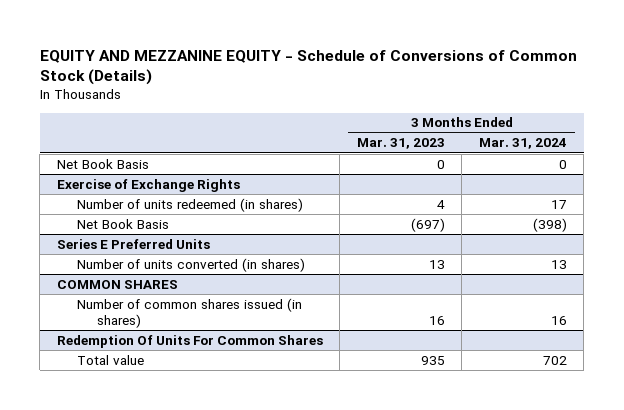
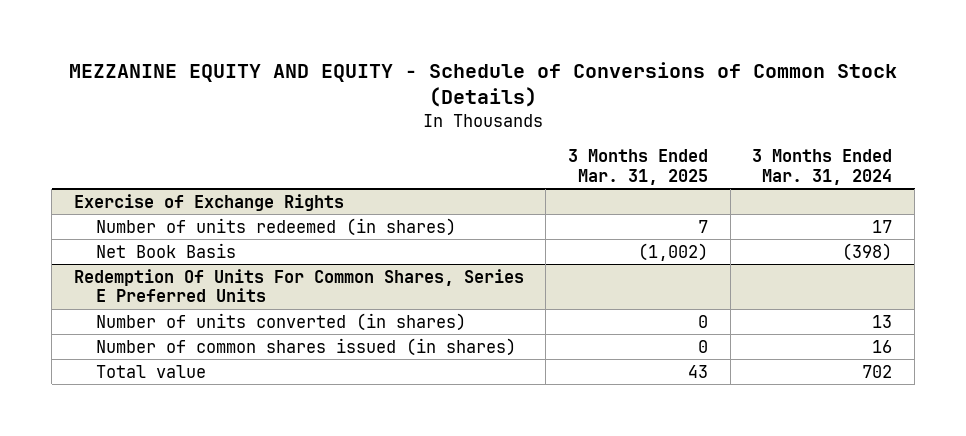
- EQUITY AND MEZZANINE EQUITY - Schedule of Conversions of Common Stock (Details)
+ MEZZANINE EQUITY AND EQUITY - Schedule of Conversions of Common Stock (Details)
- | 3 Months Ended Mar. 31, 2023 | 3 Months Ended Mar. 31, 2024
+ | 3 Months Ended Mar. 31, 2025 | 3 Months Ended Mar. 31, 2024
- Net Book Basis | 0 | 0
- Series E Preferred Units
+ Redemption Of Units For Common Shares, Series E Preferred Units
- COMMON SHARES
- Redemption Of Units For Common Shares

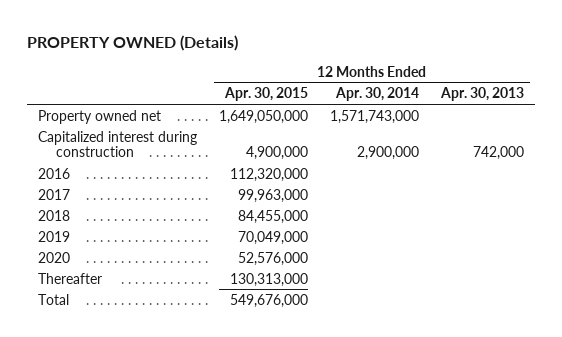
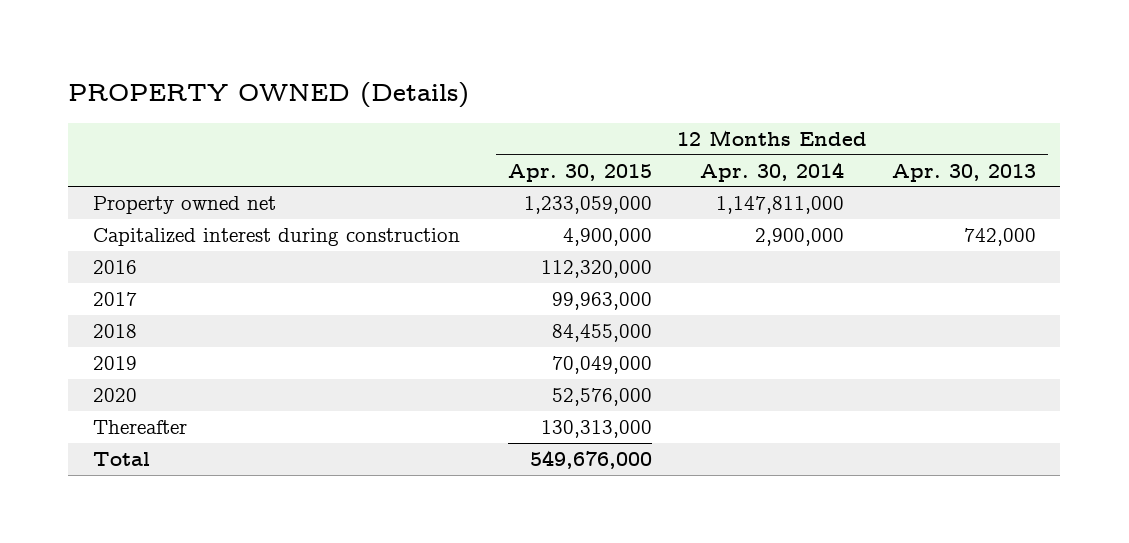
- Property owned net | 1,649,050,000 | 1,571,743,000 |
+ Property owned net | 1,233,059,000 | 1,147,811,000 |

